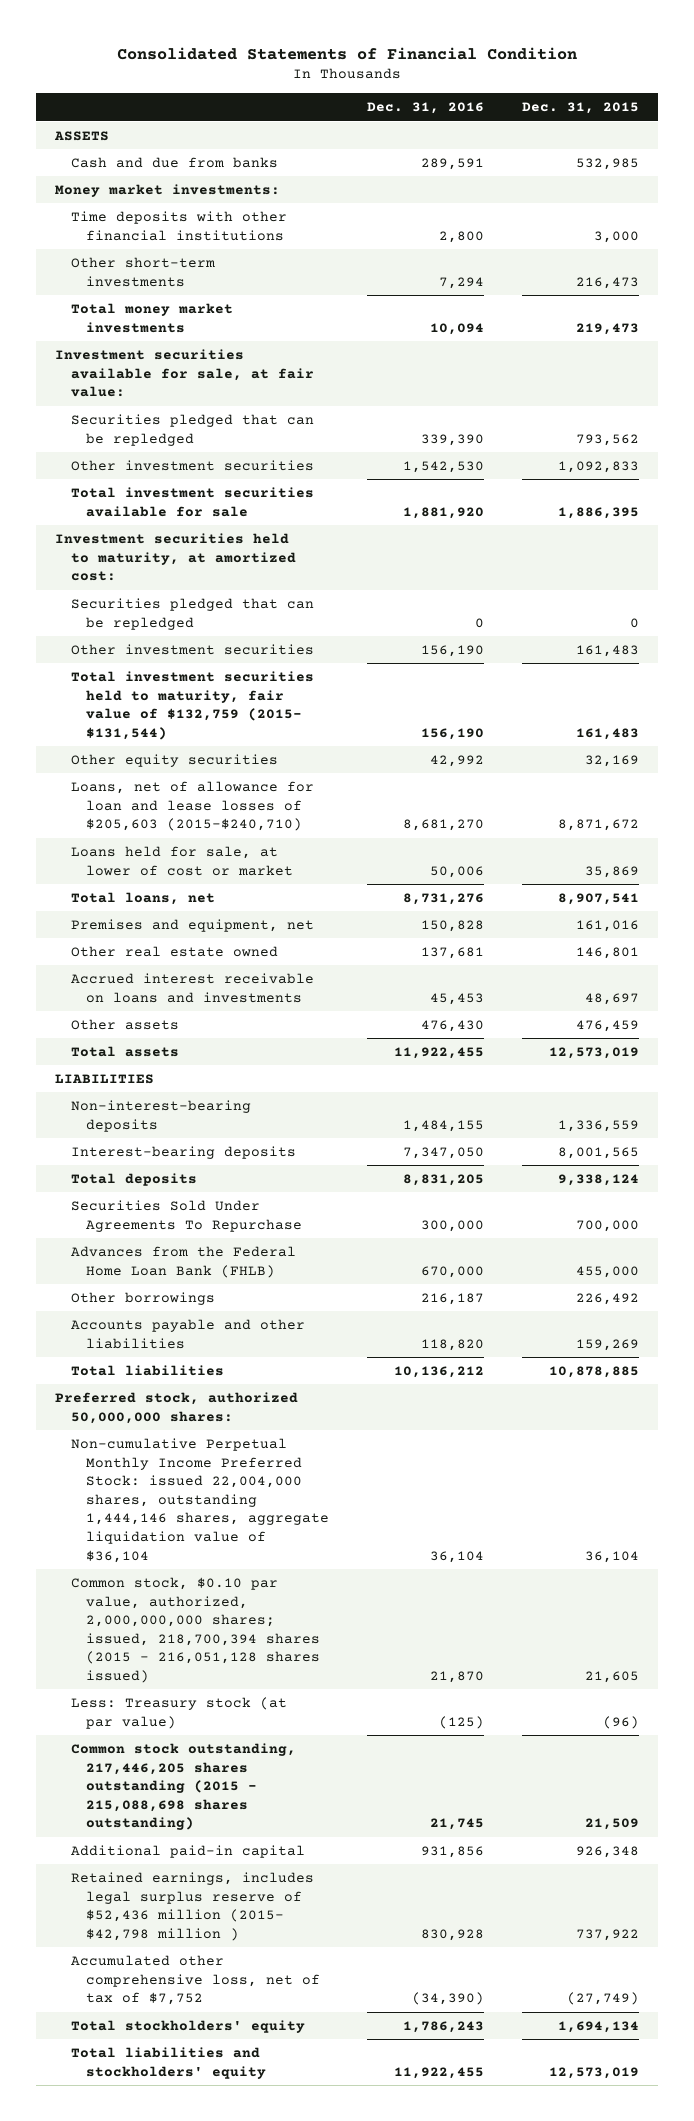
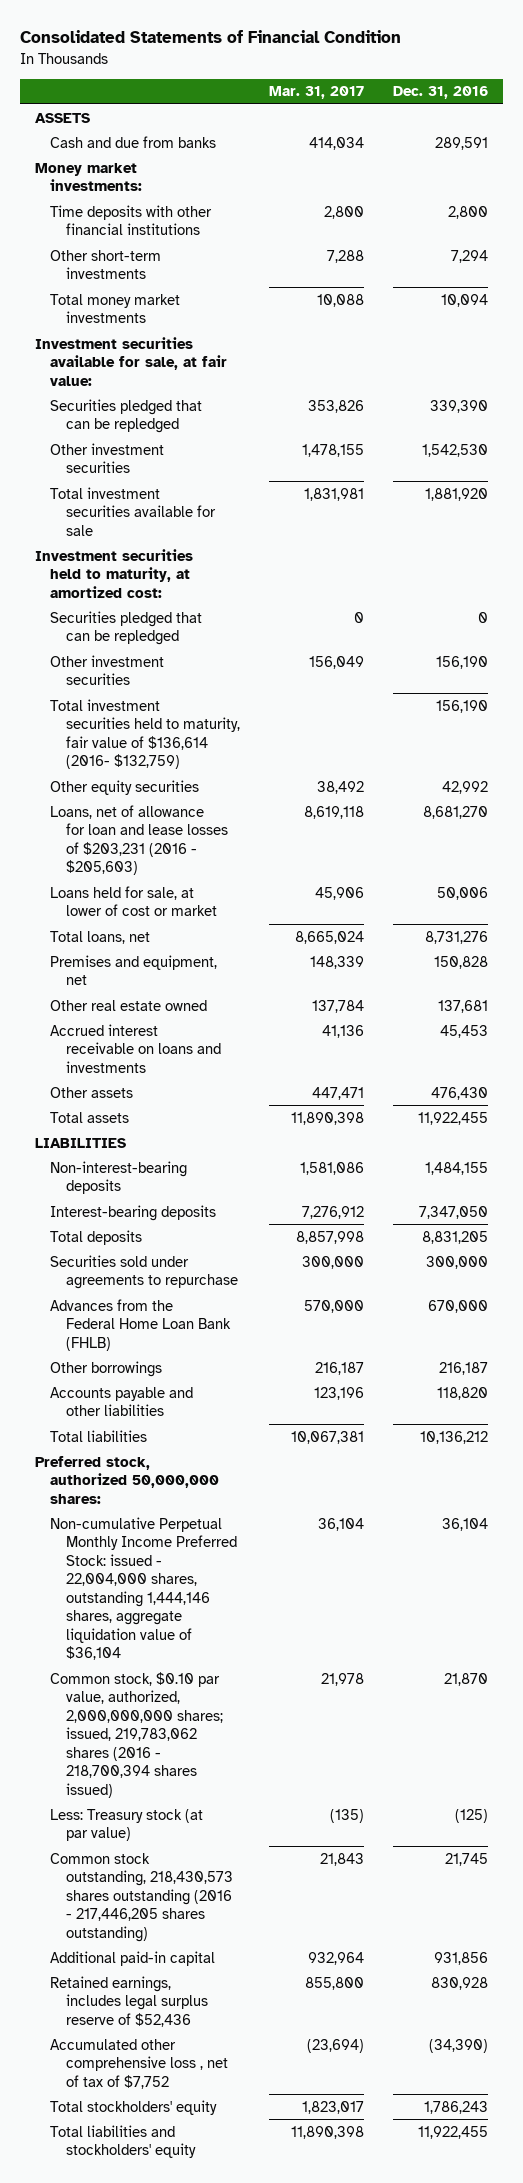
- | Dec. 31, 2016 | Dec. 31, 2015
+ | Mar. 31, 2017 | Dec. 31, 2016
- Total investment securities held to maturity, fair value of $132,759 (2015- $131,544) | 156,190 | 161,483
+ Total investment securities held to maturity, fair value of $136,614 (2016- $132,759) | | 156,190
- Loans, net of allowance for loan and lease losses of $205,603 (2015-$240,710) | 8,681,270 | 8,871,672
+ Loans, net of allowance for loan and lease losses of $203,231 (2016 - $205,603) | 8,619,118 | 8,681,270
- Securities Sold Under Agreements To Repurchase | 300,000 | 700,000
+ Securities sold under agreements to repurchase | 300,000 | 300,000
- Non-cumulative Perpetual Monthly Income Preferred Stock: issued 22,004,000 shares, outstanding 1,444,146 shares, aggregate liquidation value of $36,104 | 36,104 | 36,104
- Common stock, $0.10 par value, authorized, 2,000,000,000 shares; issued, 218,700,394 shares (2015 - 216,051,128 shares issued) | 21,870 | 21,605
+ Non-cumulative Perpetual Monthly Income Preferred Stock: issued - 22,004,000 shares, outstanding 1,444,146 shares, aggregate liquidation value of $36,104 | 36,104 | 36,104
+ Common stock, $0.10 par value, authorized, 2,000,000,000 shares; issued, 219,783,062 shares (2016 - 218,700,394 shares issued) | 21,978 | 21,870
- Common stock outstanding, 217,446,205 shares outstanding (2015 - 215,088,698 shares outstanding) | 21,745 | 21,509
+ Common stock outstanding, 218,430,573 shares outstanding (2016 - 217,446,205 shares outstanding) | 21,843 | 21,745
- Retained earnings, includes legal surplus reserve of $52,436 million (2015- $42,798 million ) | 830,928 | 737,922
- Accumulated other comprehensive loss, net of tax of $7,752 | (34,390) | (27,749)
+ Retained earnings, includes legal surplus reserve of $52,436 | 855,800 | 830,928
+ Accumulated other comprehensive loss , net of tax of $7,752 | (23,694) | (34,390)

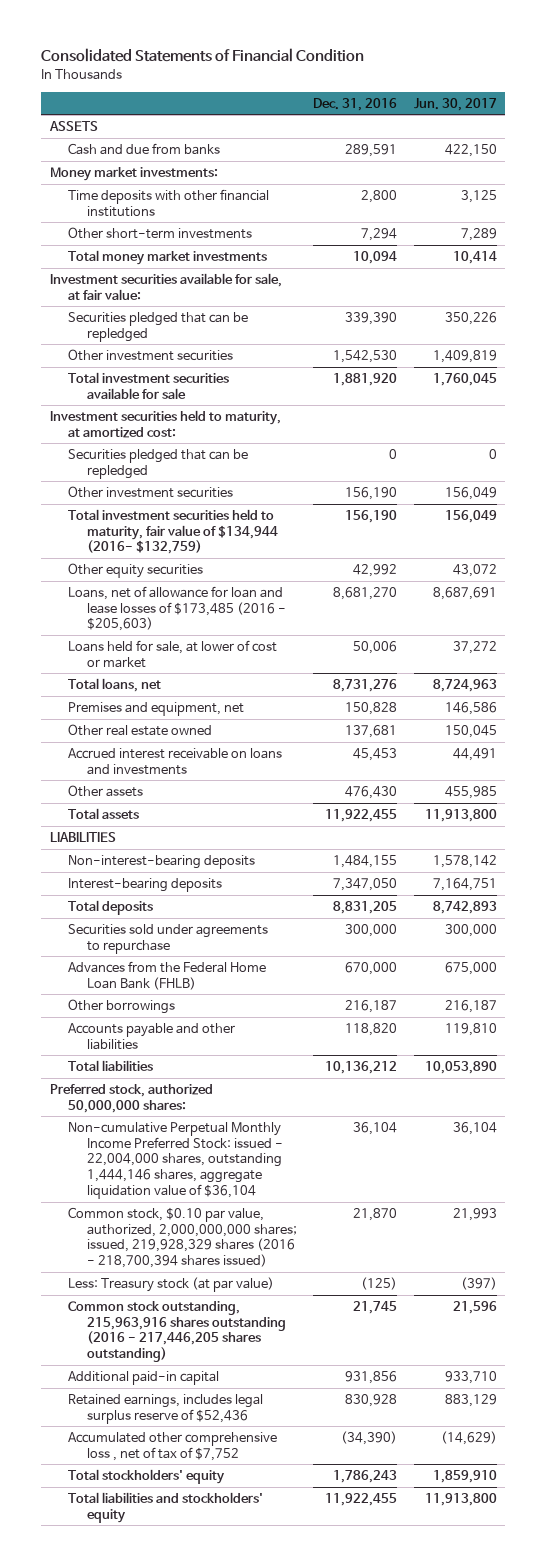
- | Mar. 31, 2017 | Dec. 31, 2016
+ | Dec. 31, 2016 | Jun. 30, 2017
- Total investment securities held to maturity, fair value of $136,614 (2016- $132,759) | | 156,190
+ Total investment securities held to maturity, fair value of $134,944 (2016- $132,759) | 156,190 | 156,049
- Loans, net of allowance for loan and lease losses of $203,231 (2016 - $205,603) | 8,619,118 | 8,681,270
+ Loans, net of allowance for loan and lease losses of $173,485 (2016 - $205,603) | 8,681,270 | 8,687,691
- Common stock, $0.10 par value, authorized, 2,000,000,000 shares; issued, 219,783,062 shares (2016 - 218,700,394 shares issued) | 21,978 | 21,870
+ Common stock, $0.10 par value, authorized, 2,000,000,000 shares; issued, 219,928,329 shares (2016 - 218,700,394 shares issued) | 21,870 | 21,993
- Common stock outstanding, 218,430,573 shares outstanding (2016 - 217,446,205 shares outstanding) | 21,843 | 21,745
+ Common stock outstanding, 215,963,916 shares outstanding (2016 - 217,446,205 shares outstanding) | 21,745 | 21,596

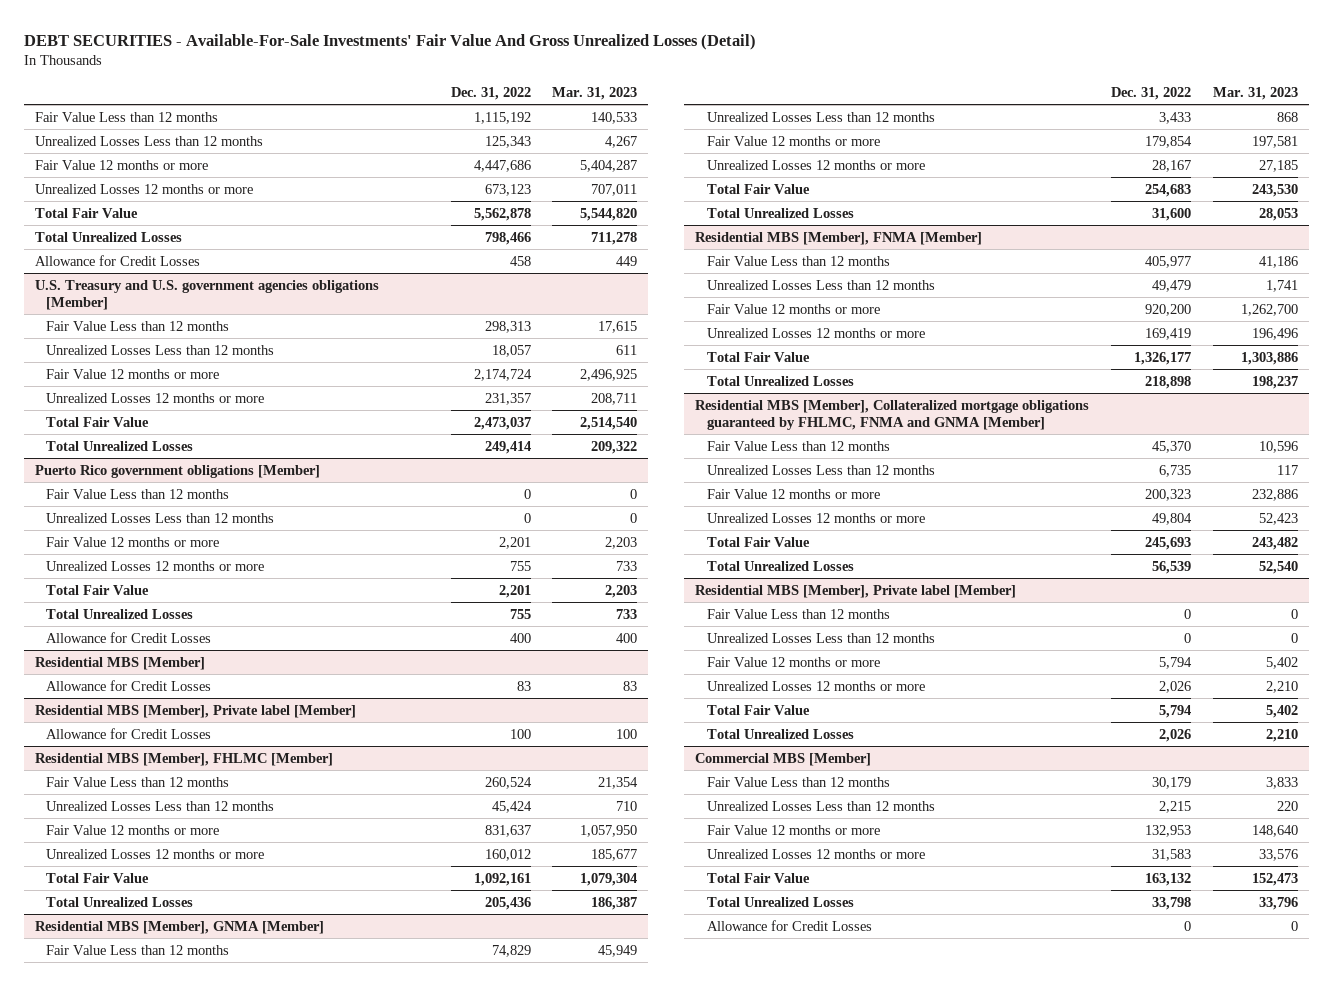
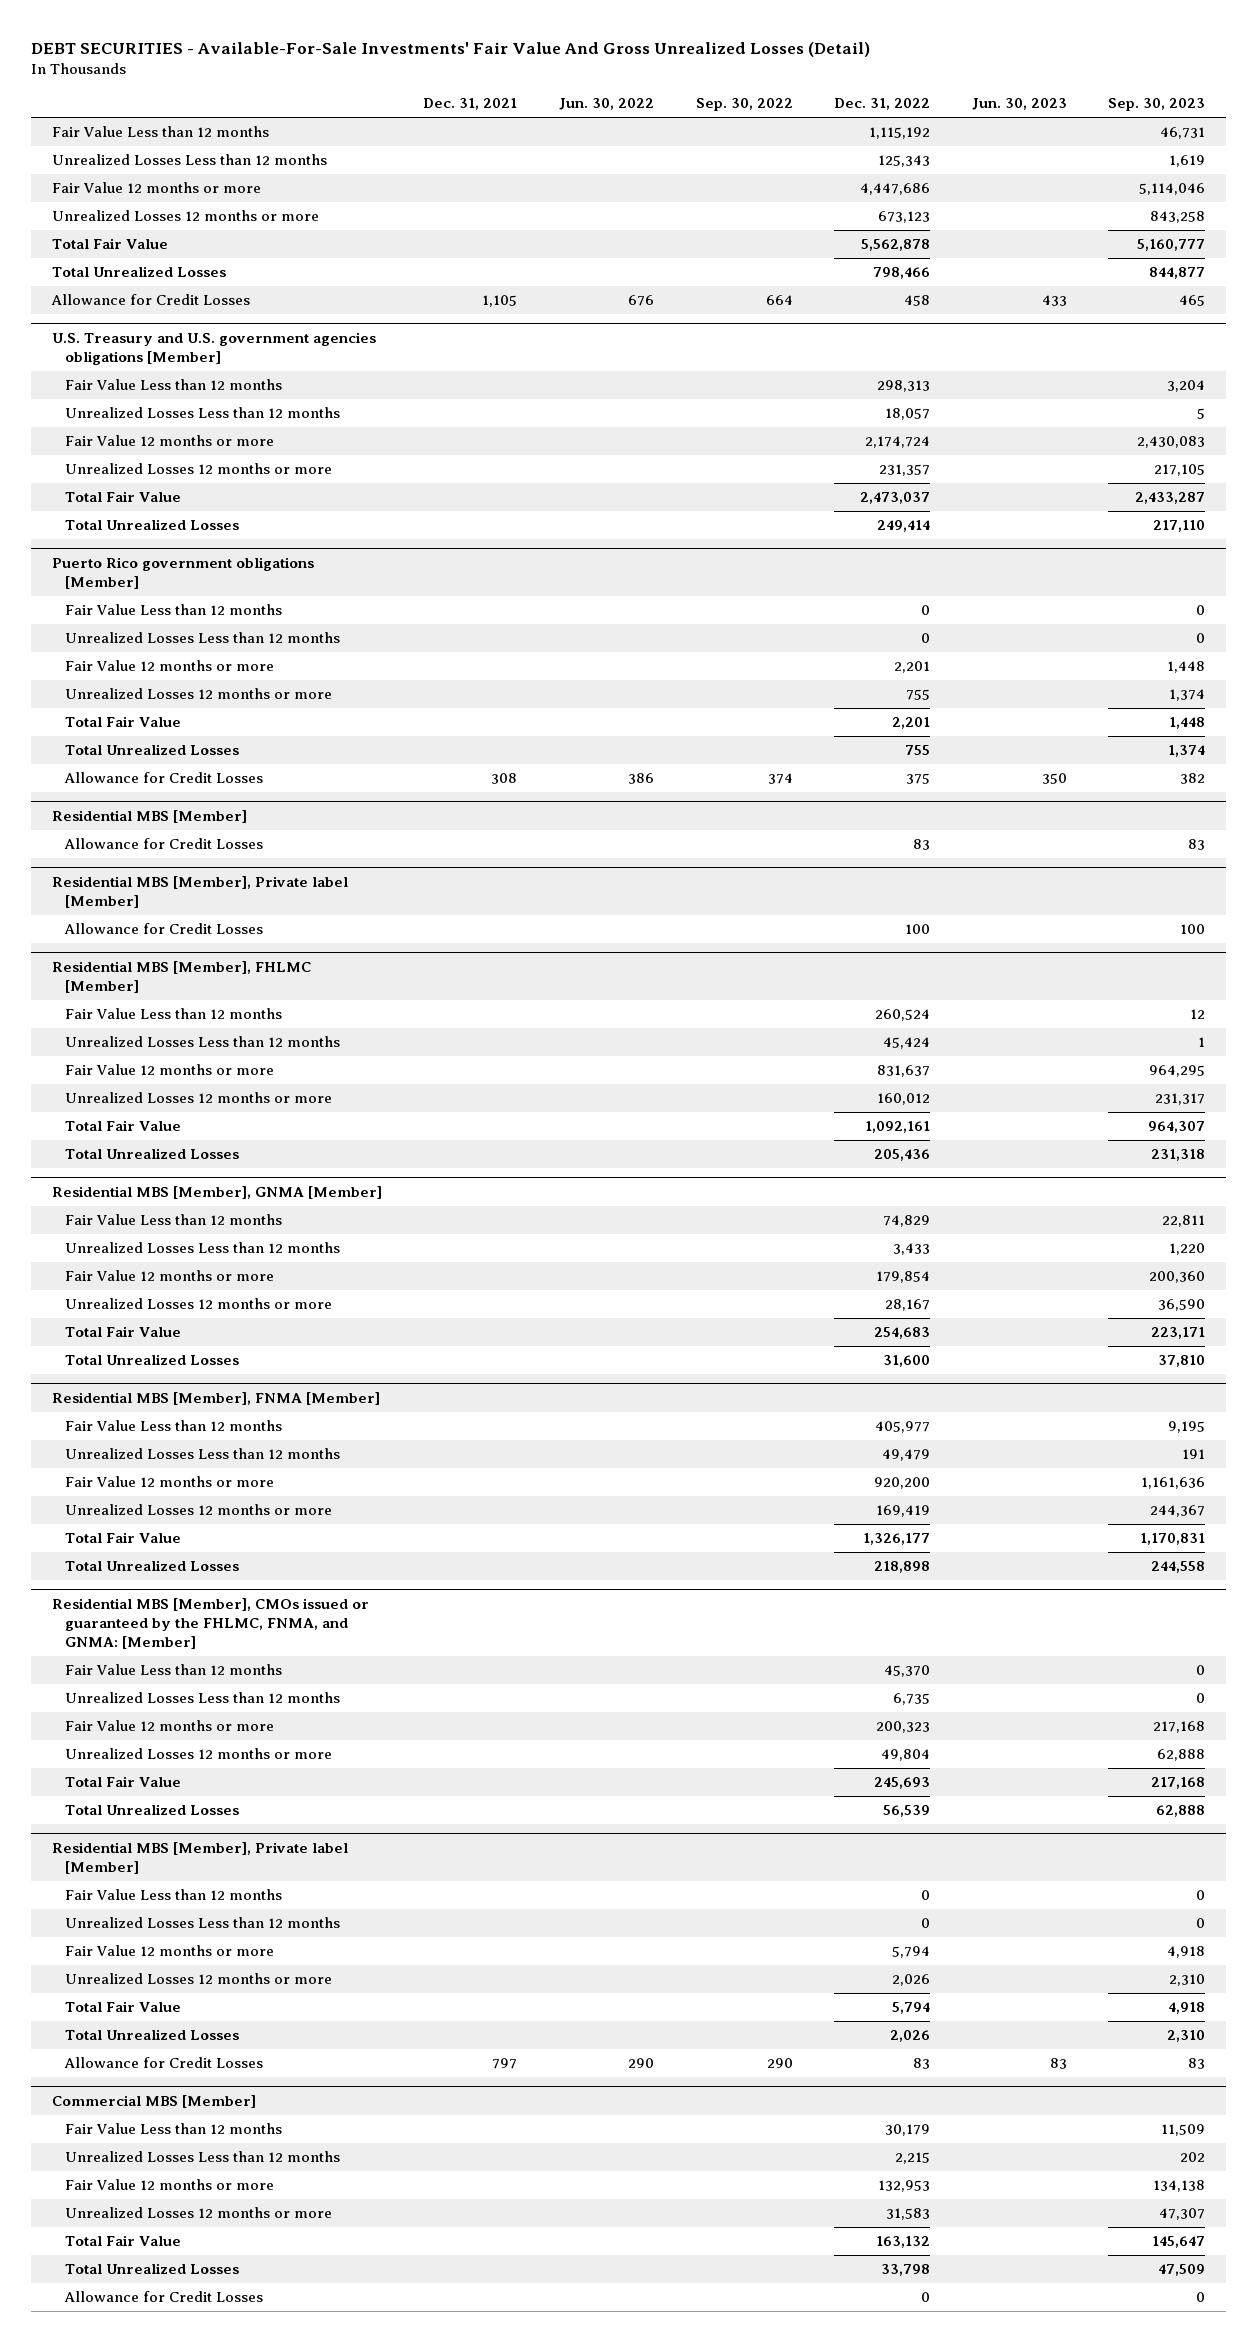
- | Dec. 31, 2022 | Mar. 31, 2023
+ | Dec. 31, 2021 | Jun. 30, 2022 | Sep. 30, 2022 | Dec. 31, 2022 | Jun. 30, 2023 | Sep. 30, 2023
@ Puerto Rico government obligations [Member]
- Allowance for Credit Losses | 400 | 400
+ Allowance for Credit Losses | 308 | 386 | 374 | 375 | 350 | 382
- Residential MBS [Member], Collateralized mortgage obligations guaranteed by FHLMC, FNMA and GNMA [Member]
+ Residential MBS [Member], CMOs issued or guaranteed by the FHLMC, FNMA, and GNMA: [Member]
@ Residential MBS [Member], Private label [Member]
+ Allowance for Credit Losses | 797 | 290 | 290 | 83 | 83 | 83

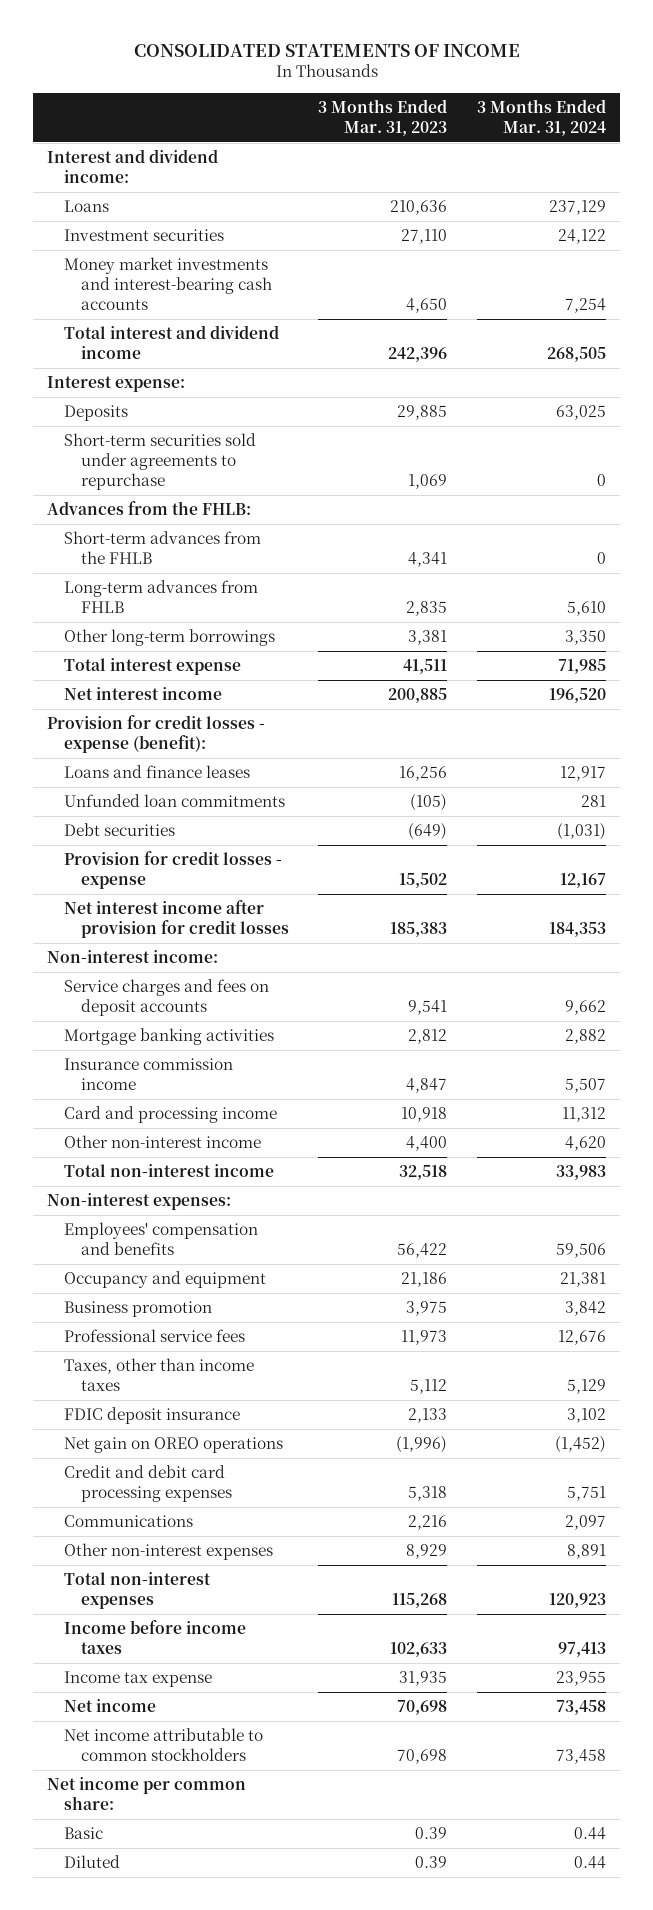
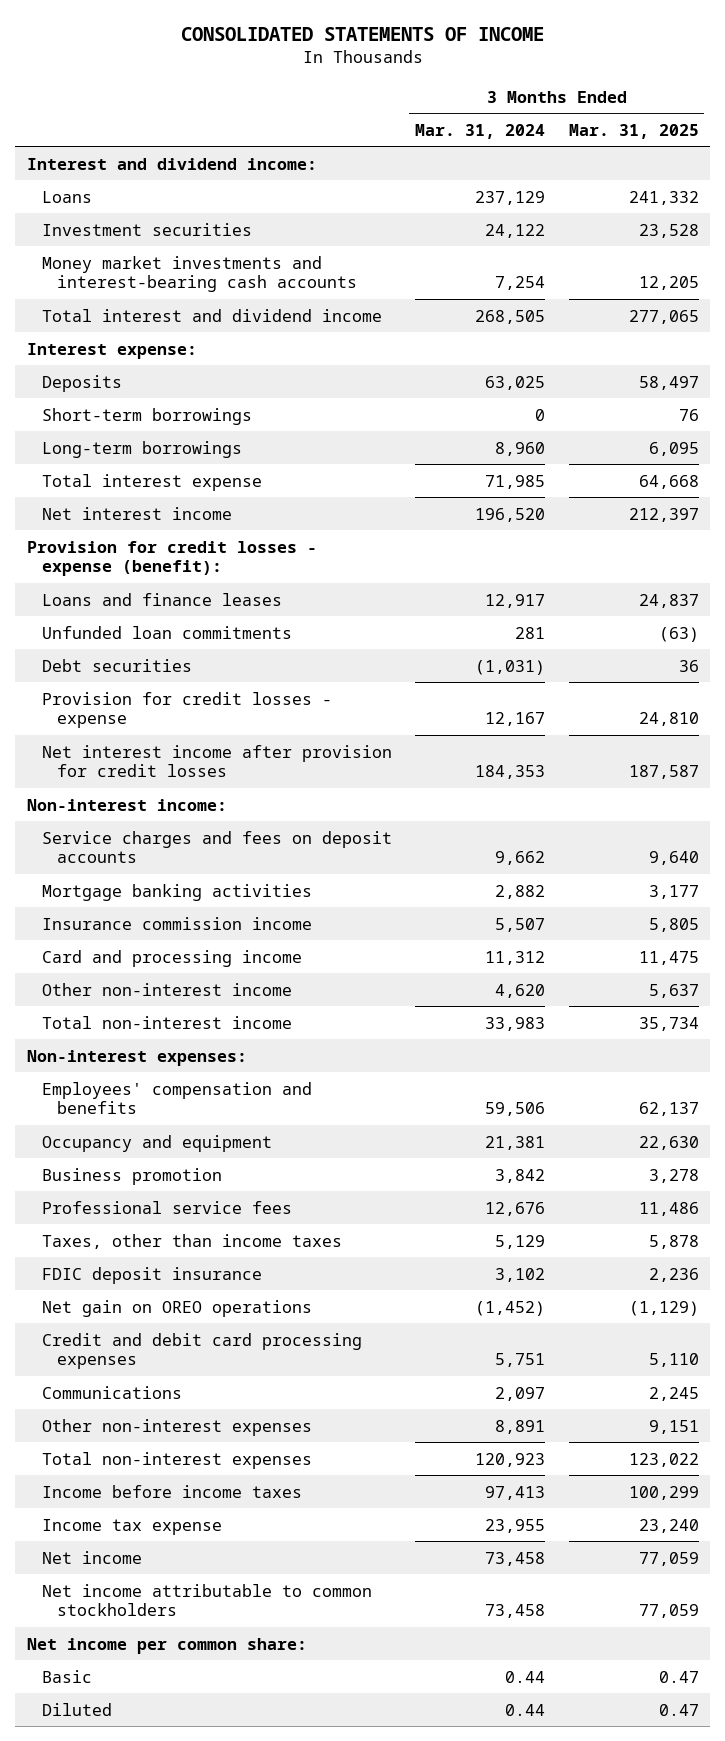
- | 3 Months Ended Mar. 31, 2023 | 3 Months Ended Mar. 31, 2024
+ | 3 Months Ended Mar. 31, 2024 | 3 Months Ended Mar. 31, 2025
- Short-term securities sold under agreements to repurchase | 1,069 | 0
- Advances from the FHLB:
- Short-term advances from the FHLB | 4,341 | 0
- Long-term advances from FHLB | 2,835 | 5,610
- Other long-term borrowings | 3,381 | 3,350
+ Short-term borrowings | 0 | 76
+ Long-term borrowings | 8,960 | 6,095

